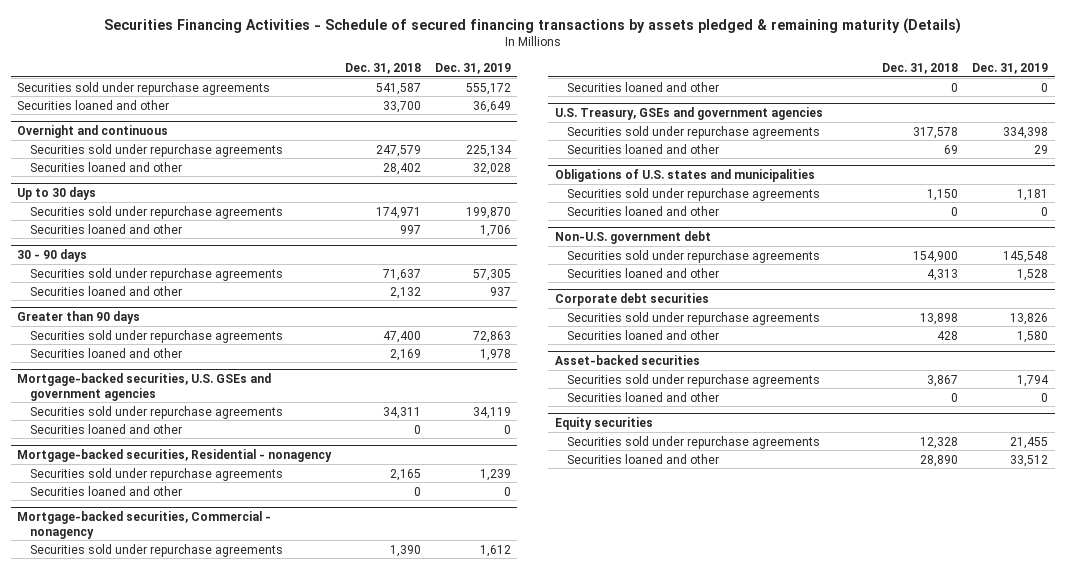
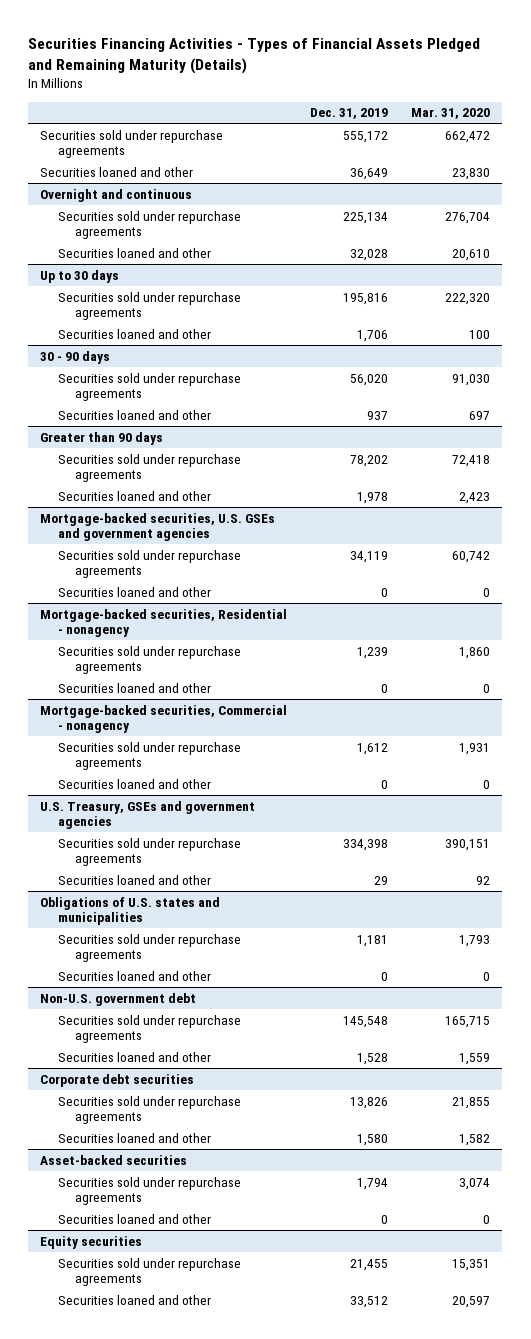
- Securities Financing Activities - Schedule of secured financing transactions by assets pledged & remaining maturity (Details)
+ Securities Financing Activities - Types of Financial Assets Pledged and Remaining Maturity (Details)
- | Dec. 31, 2018 | Dec. 31, 2019
+ | Dec. 31, 2019 | Mar. 31, 2020
@ Up to 30 days
- Securities sold under repurchase agreements | 174,971 | 199,870
+ Securities sold under repurchase agreements | 195,816 | 222,320
@ 30 - 90 days
- Securities sold under repurchase agreements | 71,637 | 57,305
+ Securities sold under repurchase agreements | 56,020 | 91,030
@ Greater than 90 days
- Securities sold under repurchase agreements | 47,400 | 72,863
+ Securities sold under repurchase agreements | 78,202 | 72,418

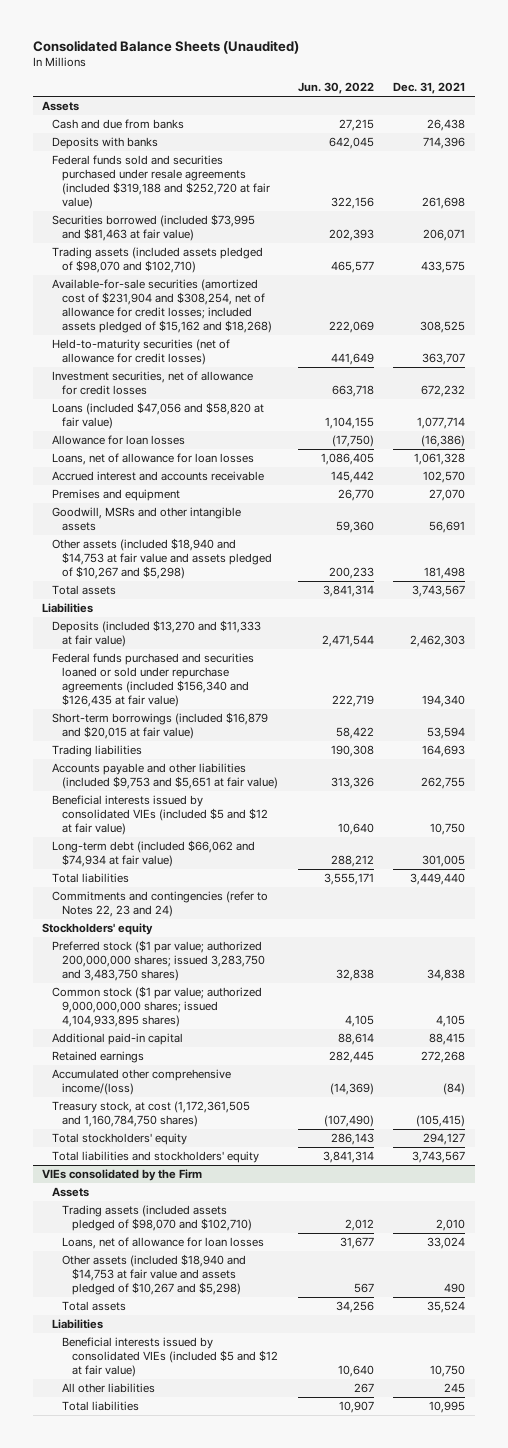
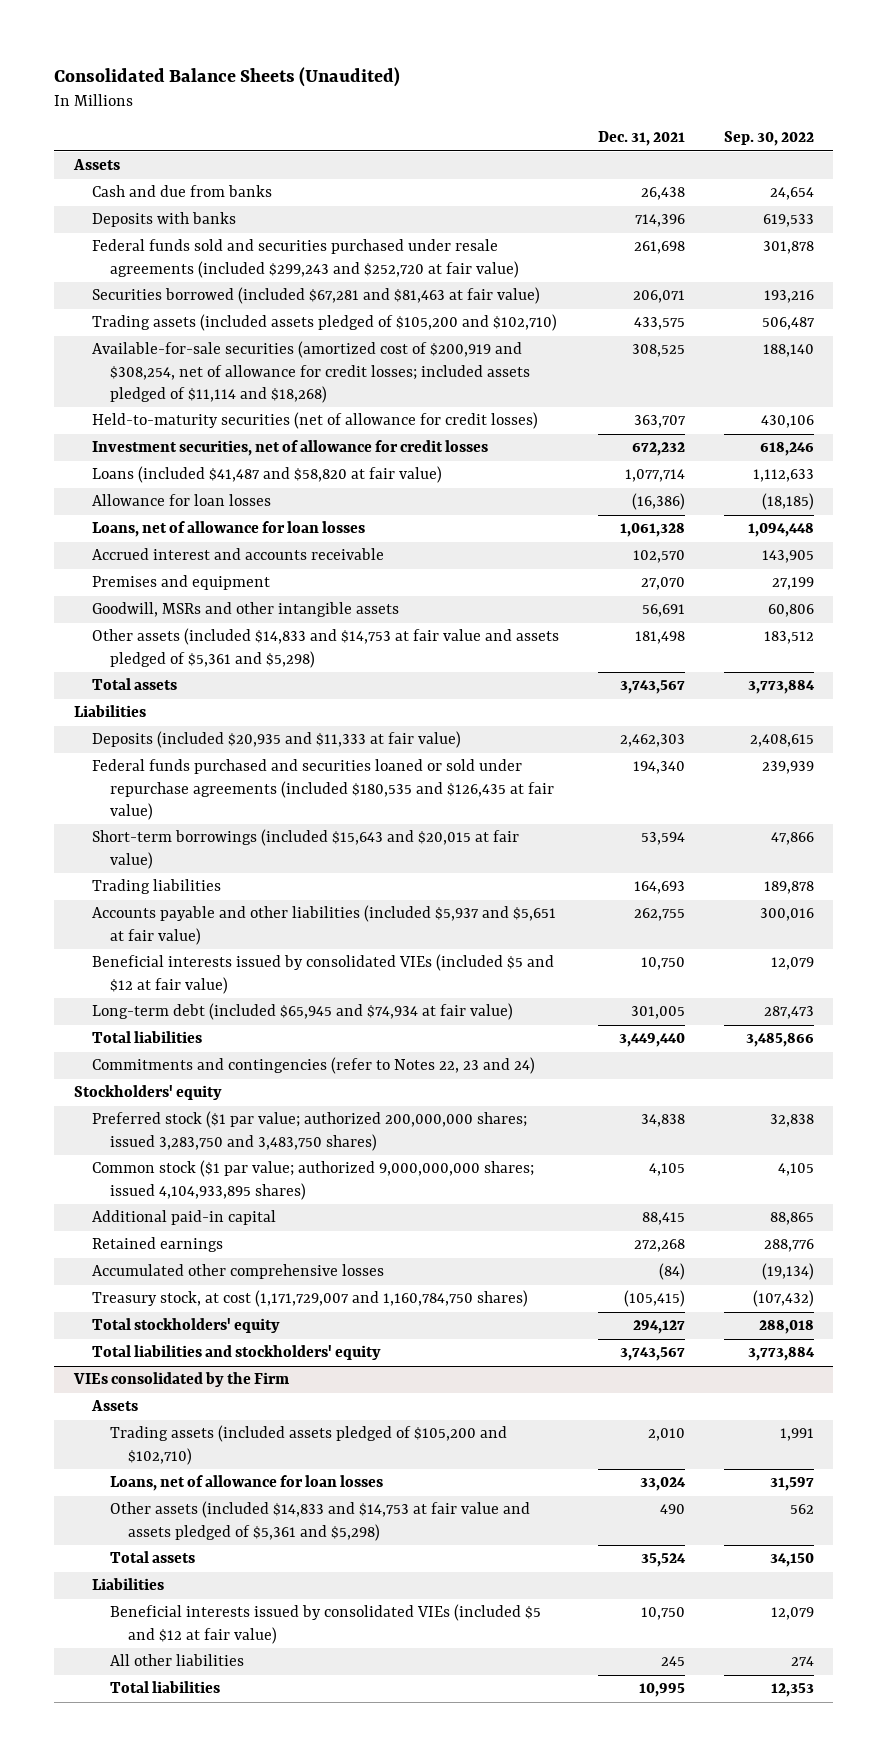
- | Jun. 30, 2022 | Dec. 31, 2021
+ | Dec. 31, 2021 | Sep. 30, 2022
- Federal funds sold and securities purchased under resale agreements (included $319,188 and $252,720 at fair value) | 322,156 | 261,698
- Securities borrowed (included $73,995 and $81,463 at fair value) | 202,393 | 206,071
- Trading assets (included assets pledged of $98,070 and $102,710) | 465,577 | 433,575
- Available-for-sale securities (amortized cost of $231,904 and $308,254, net of allowance for credit losses; included assets pledged of $15,162 and $18,268) | 222,069 | 308,525
+ Federal funds sold and securities purchased under resale agreements (included $299,243 and $252,720 at fair value) | 261,698 | 301,878
+ Securities borrowed (included $67,281 and $81,463 at fair value) | 206,071 | 193,216
+ Trading assets (included assets pledged of $105,200 and $102,710) | 433,575 | 506,487
+ Available-for-sale securities (amortized cost of $200,919 and $308,254, net of allowance for credit losses; included assets pledged of $11,114 and $18,268) | 308,525 | 188,140
- Loans (included $47,056 and $58,820 at fair value) | 1,104,155 | 1,077,714
+ Loans (included $41,487 and $58,820 at fair value) | 1,077,714 | 1,112,633
- Other assets (included $18,940 and $14,753 at fair value and assets pledged of $10,267 and $5,298) | 200,233 | 181,498
+ Other assets (included $14,833 and $14,753 at fair value and assets pledged of $5,361 and $5,298) | 181,498 | 183,512
- Deposits (included $13,270 and $11,333 at fair value) | 2,471,544 | 2,462,303
- Federal funds purchased and securities loaned or sold under repurchase agreements (included $156,340 and $126,435 at fair value) | 222,719 | 194,340
- Short-term borrowings (included $16,879 and $20,015 at fair value) | 58,422 | 53,594
+ Deposits (included $20,935 and $11,333 at fair value) | 2,462,303 | 2,408,615
+ Federal funds purchased and securities loaned or sold under repurchase agreements (included $180,535 and $126,435 at fair value) | 194,340 | 239,939
+ Short-term borrowings (included $15,643 and $20,015 at fair value) | 53,594 | 47,866
- Accounts payable and other liabilities (included $9,753 and $5,651 at fair value) | 313,326 | 262,755
+ Accounts payable and other liabilities (included $5,937 and $5,651 at fair value) | 262,755 | 300,016
- Long-term debt (included $66,062 and $74,934 at fair value) | 288,212 | 301,005
+ Long-term debt (included $65,945 and $74,934 at fair value) | 301,005 | 287,473
- Accumulated other comprehensive income/(loss) | (14,369) | (84)
- Treasury stock, at cost (1,172,361,505 and 1,160,784,750 shares) | (107,490) | (105,415)
+ Accumulated other comprehensive losses | (84) | (19,134)
+ Treasury stock, at cost (1,171,729,007 and 1,160,784,750 shares) | (105,415) | (107,432)
@ VIEs consolidated by the Firm
- Trading assets (included assets pledged of $98,070 and $102,710) | 2,012 | 2,010
+ Trading assets (included assets pledged of $105,200 and $102,710) | 2,010 | 1,991
- Other assets (included $18,940 and $14,753 at fair value and assets pledged of $10,267 and $5,298) | 567 | 490
+ Other assets (included $14,833 and $14,753 at fair value and assets pledged of $5,361 and $5,298) | 490 | 562

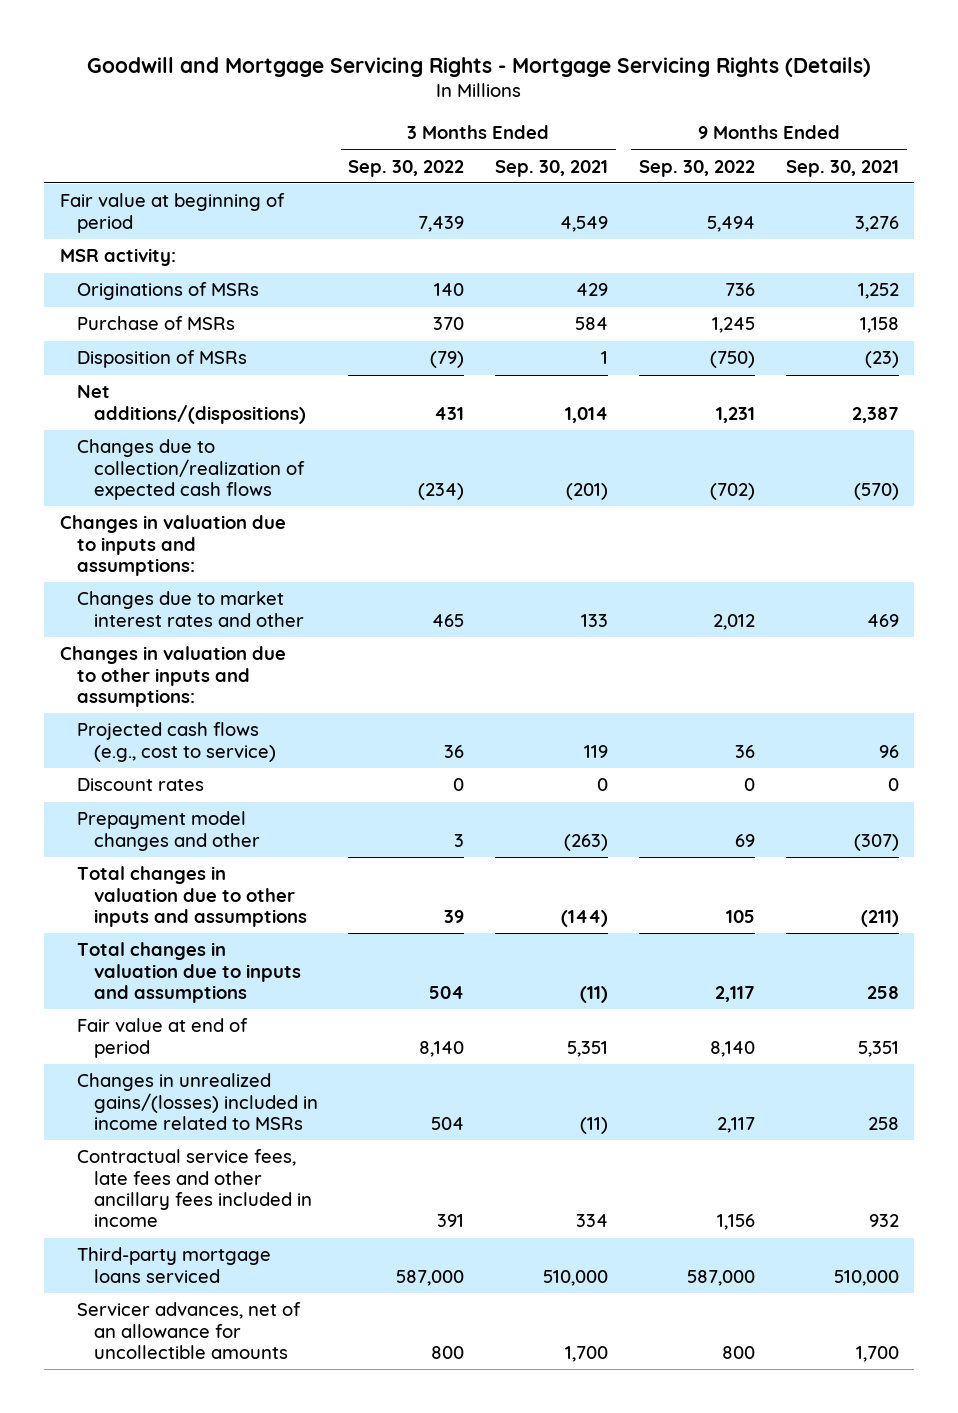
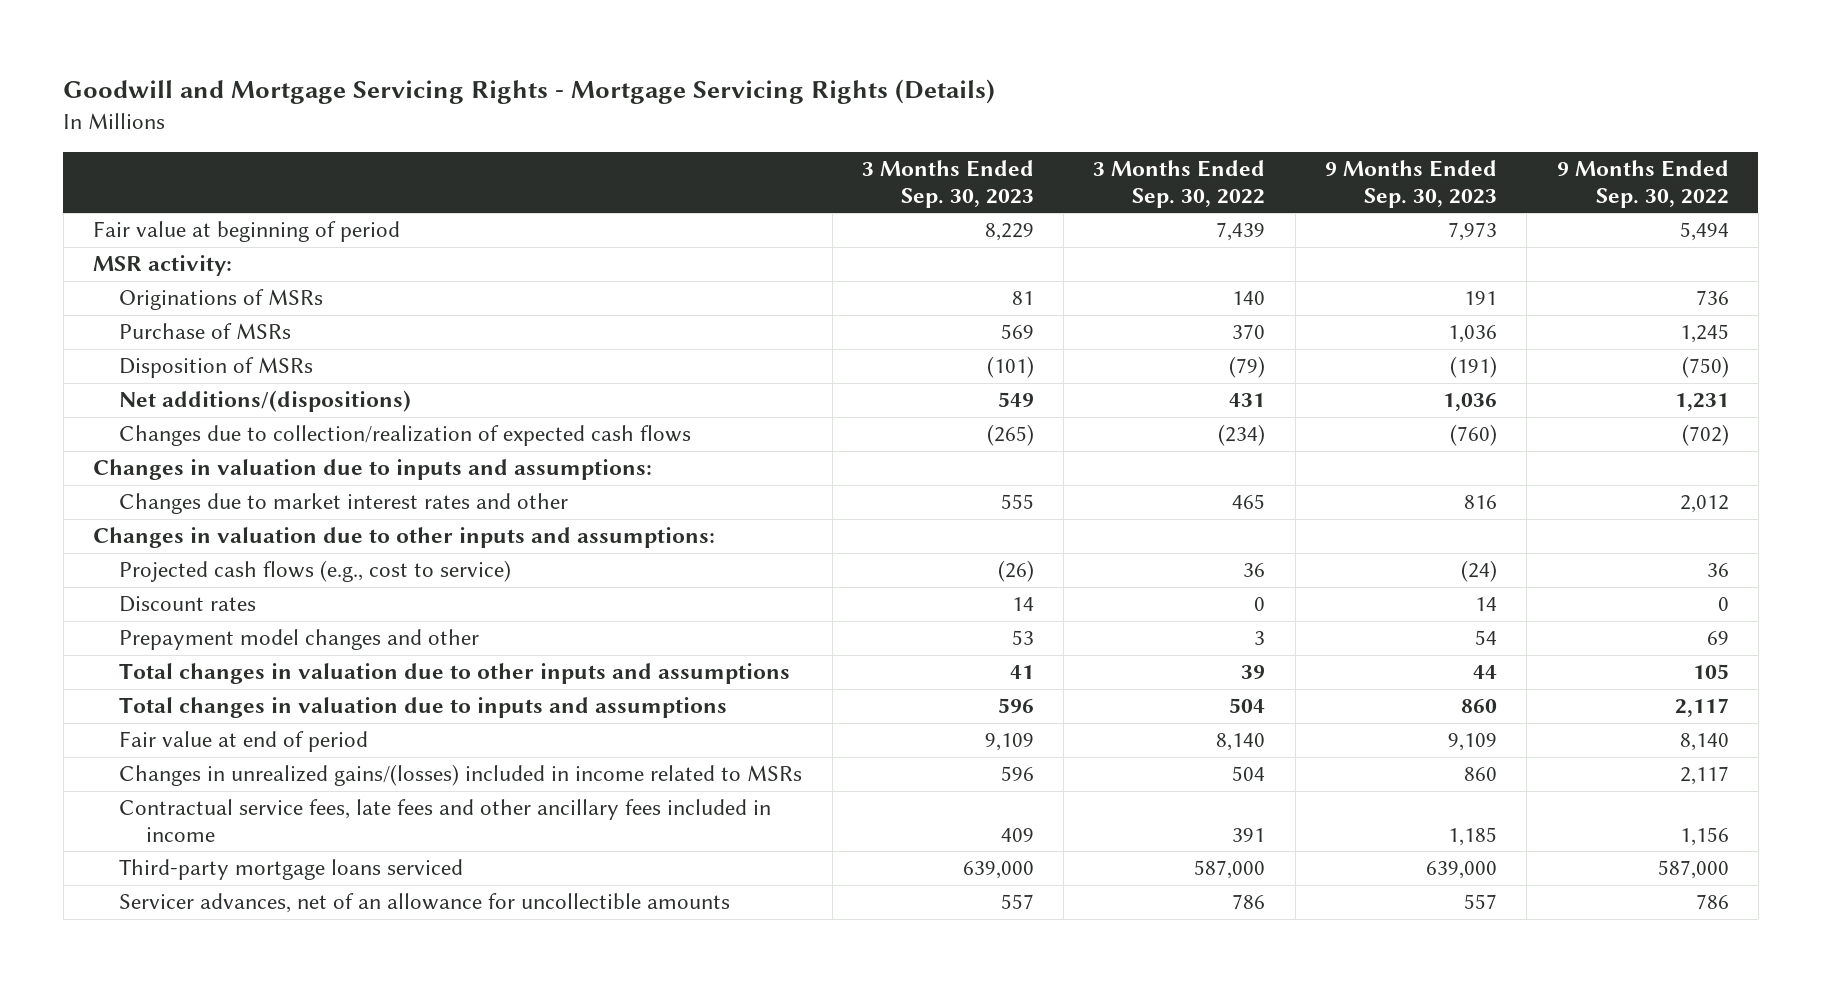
- | 3 Months Ended Sep. 30, 2022 | 3 Months Ended Sep. 30, 2021 | 9 Months Ended Sep. 30, 2022 | 9 Months Ended Sep. 30, 2021
+ | 3 Months Ended Sep. 30, 2023 | 3 Months Ended Sep. 30, 2022 | 9 Months Ended Sep. 30, 2023 | 9 Months Ended Sep. 30, 2022
- Servicer advances, net of an allowance for uncollectible amounts | 800 | 1,700 | 800 | 1,700
+ Servicer advances, net of an allowance for uncollectible amounts | 557 | 786 | 557 | 786

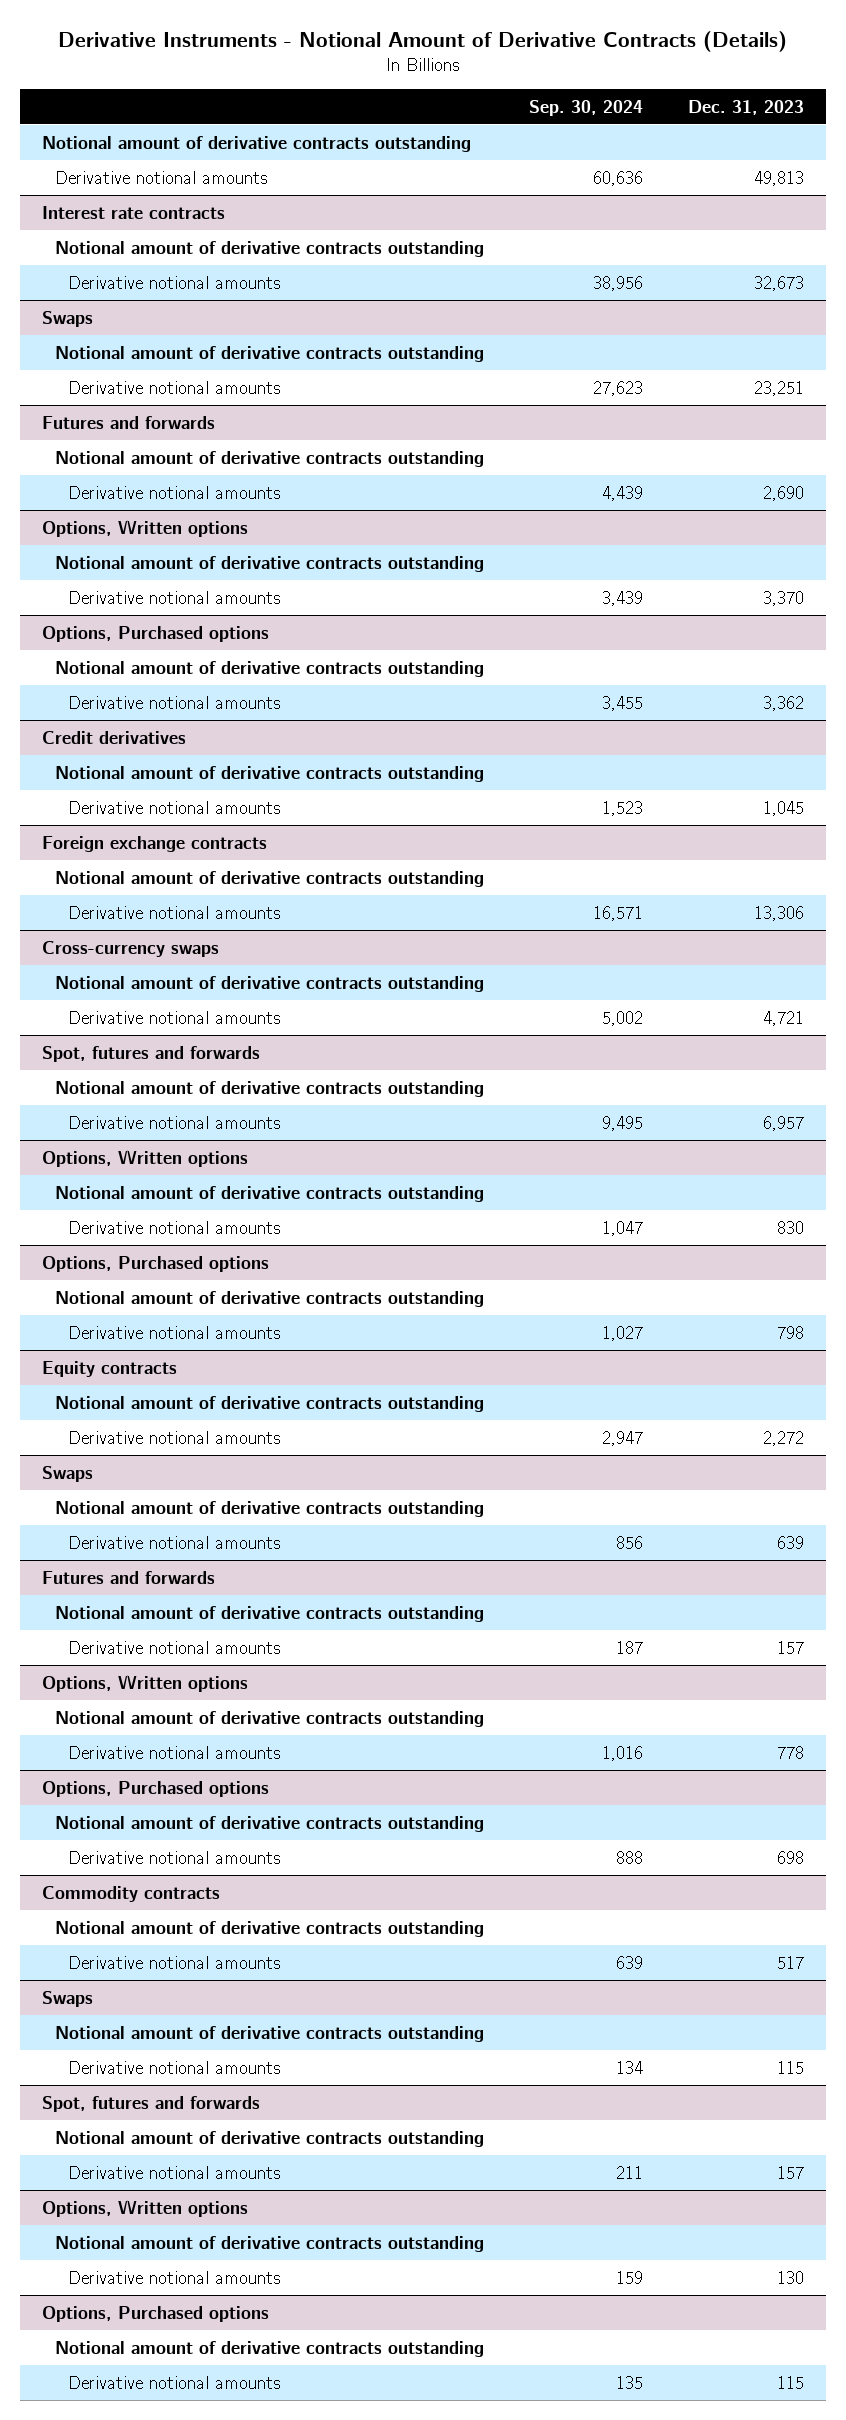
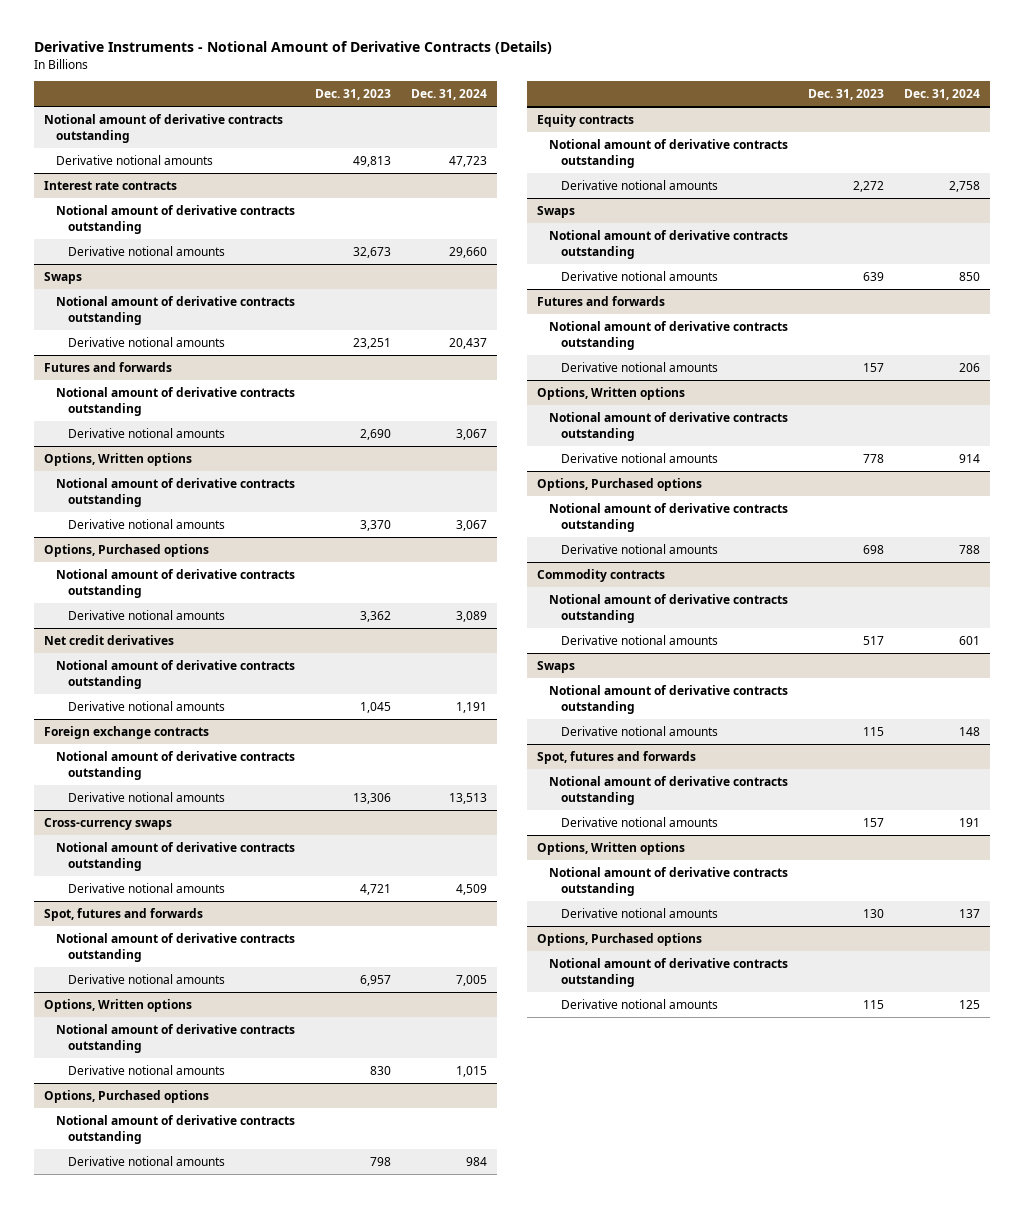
- | Sep. 30, 2024 | Dec. 31, 2023
+ | Dec. 31, 2023 | Dec. 31, 2024
- Credit derivatives
+ Net credit derivatives

